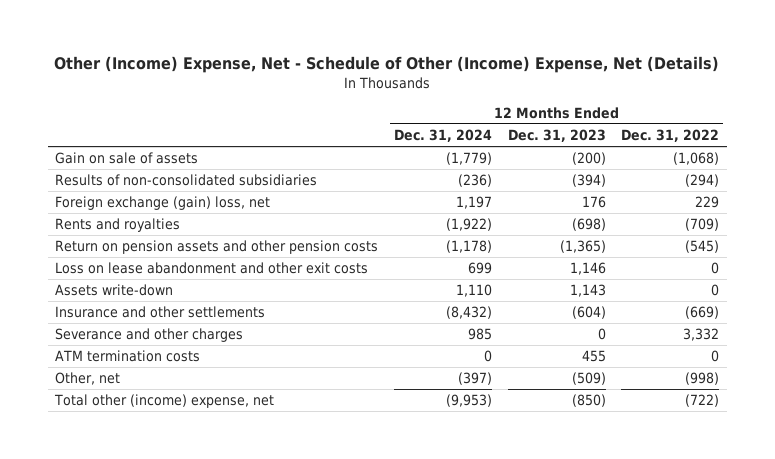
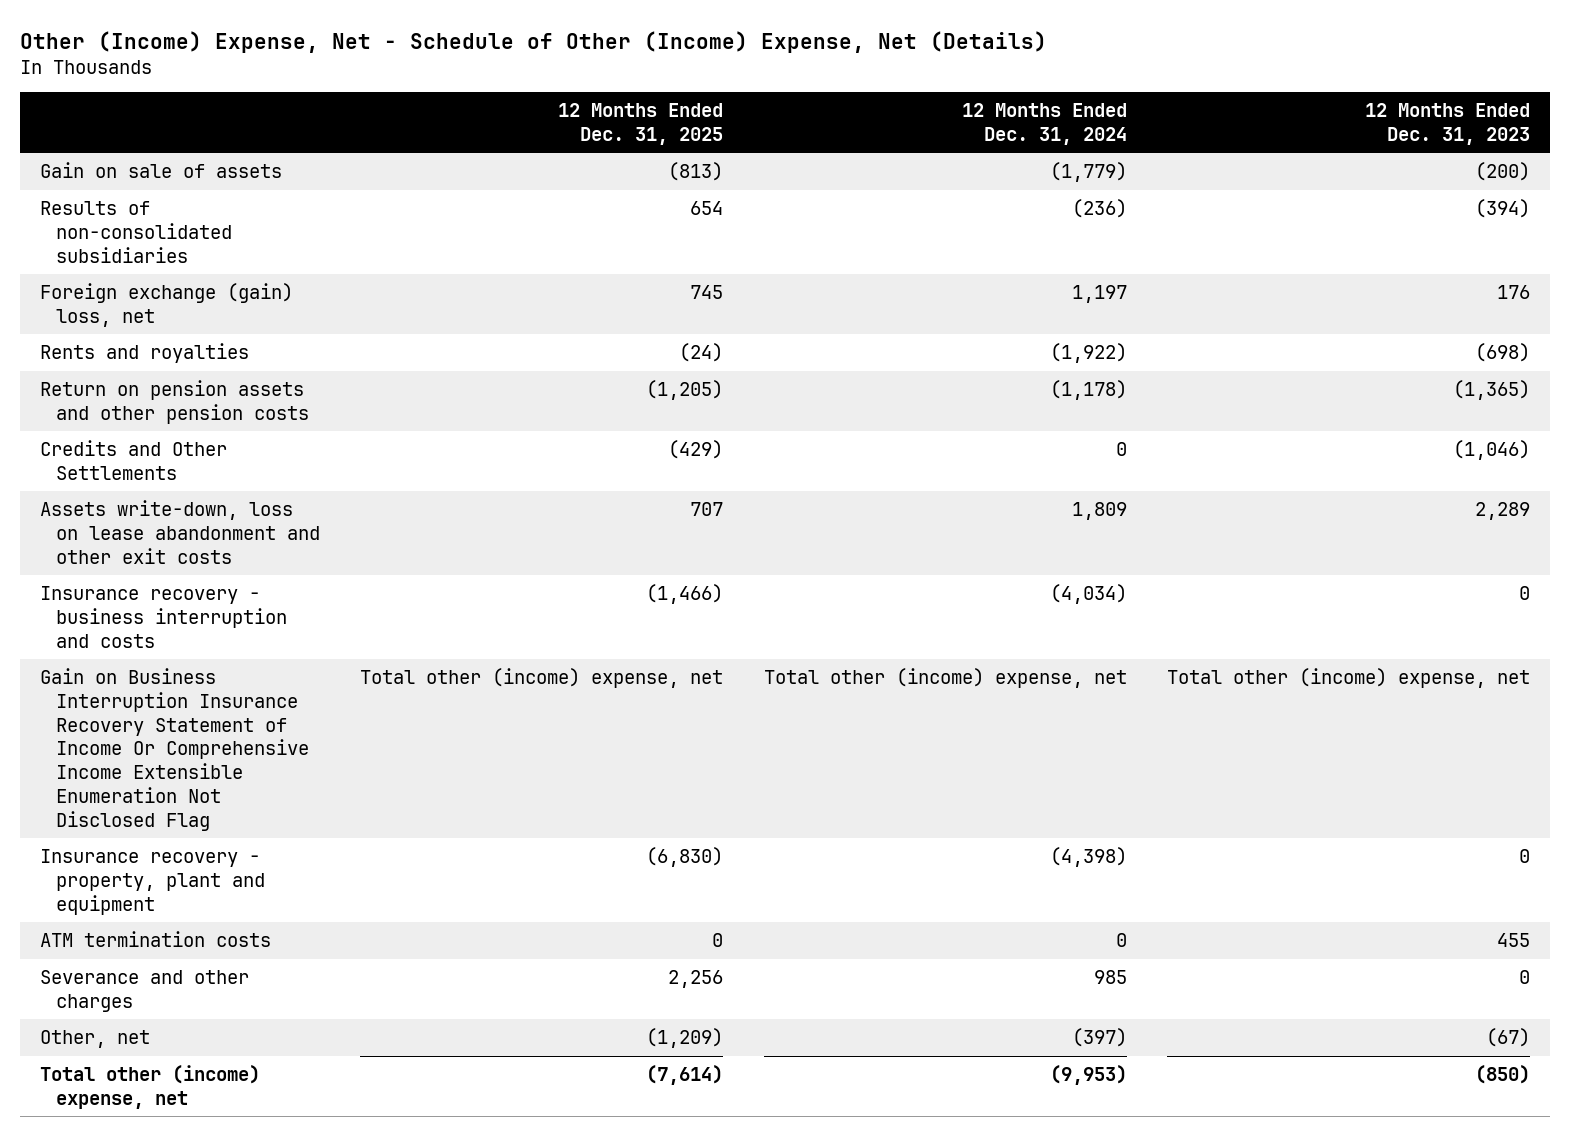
- | 12 Months Ended Dec. 31, 2024 | 12 Months Ended Dec. 31, 2023 | 12 Months Ended Dec. 31, 2022
+ | 12 Months Ended Dec. 31, 2025 | 12 Months Ended Dec. 31, 2024 | 12 Months Ended Dec. 31, 2023
- Loss on lease abandonment and other exit costs | 699 | 1,146 | 0
- Assets write-down | 1,110 | 1,143 | 0
- Insurance and other settlements | (8,432) | (604) | (669)
+ Credits and Other Settlements | (429) | 0 | (1,046)
+ Assets write-down, loss on lease abandonment and other exit costs | 707 | 1,809 | 2,289
+ Insurance recovery - business interruption and costs | (1,466) | (4,034) | 0
+ Gain on Business Interruption Insurance Recovery Statement of Income Or Comprehensive Income Extensible Enumeration Not Disclosed Flag | Total other (income) expense, net | Total other (income) expense, net | Total other (income) expense, net
+ Insurance recovery - property, plant and equipment | (6,830) | (4,398) | 0
- Other, net | (397) | (509) | (998)
moved down: Severance and other charges | 2,256 | 985 | 0
+ Other, net | (1,209) | (397) | (67)

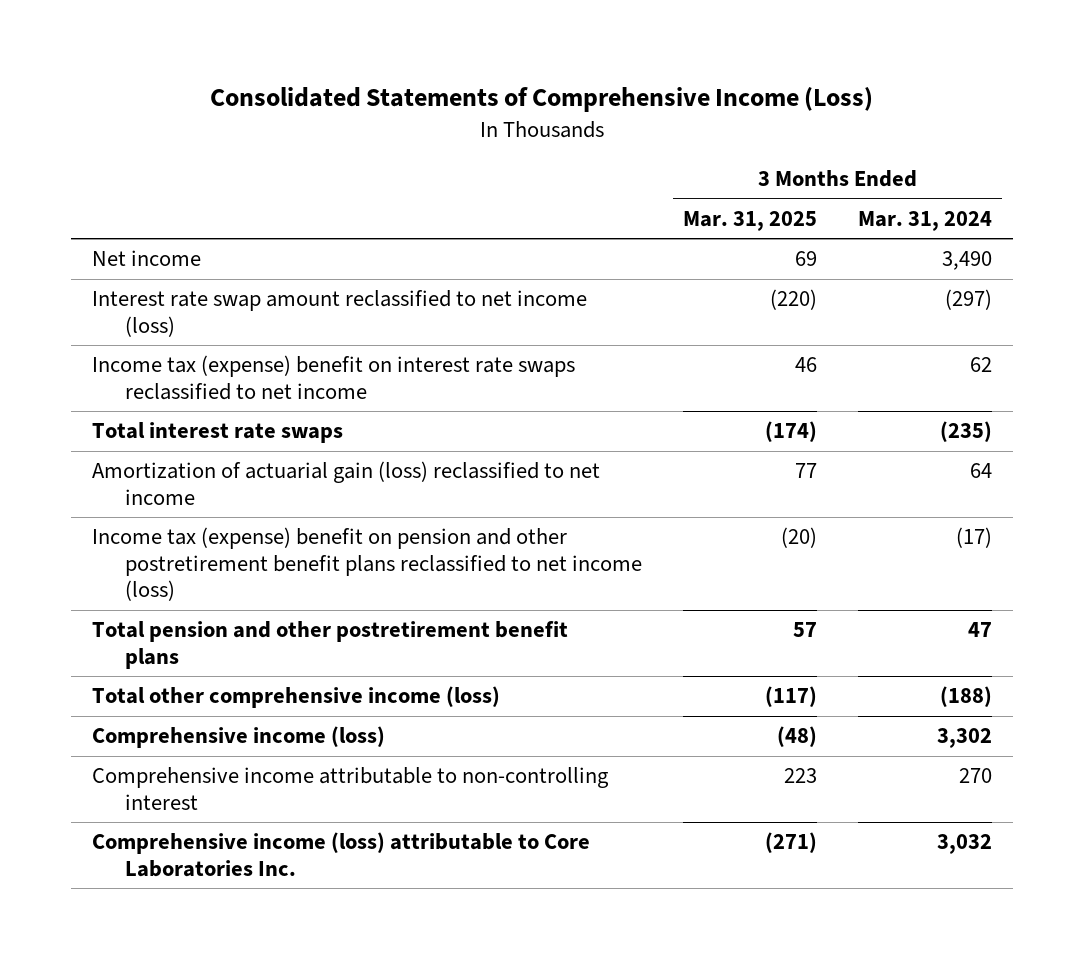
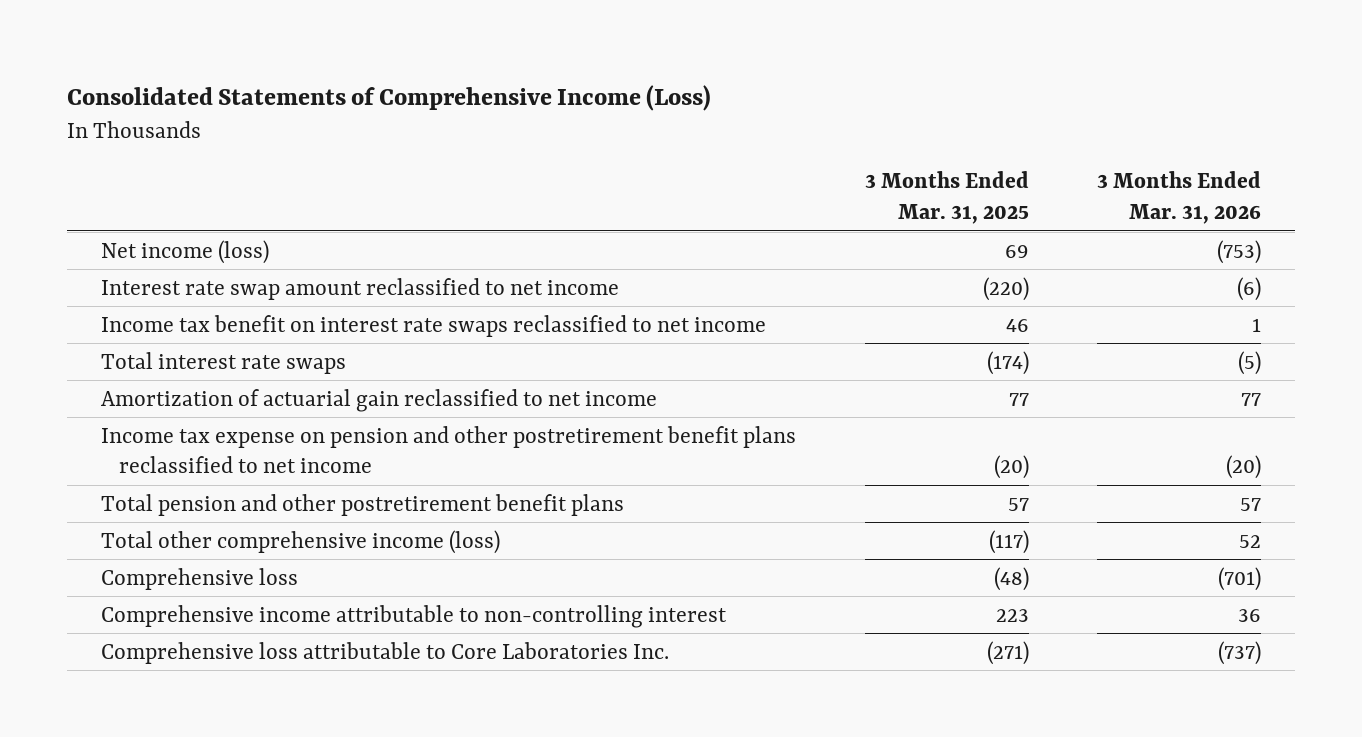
- | 3 Months Ended Mar. 31, 2025 | 3 Months Ended Mar. 31, 2024
+ | 3 Months Ended Mar. 31, 2025 | 3 Months Ended Mar. 31, 2026
- Net income | 69 | 3,490
- Interest rate swap amount reclassified to net income (loss) | (220) | (297)
- Income tax (expense) benefit on interest rate swaps reclassified to net income | 46 | 62
+ Net income (loss) | 69 | (753)
+ Interest rate swap amount reclassified to net income | (220) | (6)
+ Income tax benefit on interest rate swaps reclassified to net income | 46 | 1
- Amortization of actuarial gain (loss) reclassified to net income | 77 | 64
- Income tax (expense) benefit on pension and other postretirement benefit plans reclassified to net income (loss) | (20) | (17)
+ Amortization of actuarial gain reclassified to net income | 77 | 77
+ Income tax expense on pension and other postretirement benefit plans reclassified to net income | (20) | (20)
- Comprehensive income (loss) | (48) | 3,302
+ Comprehensive loss | (48) | (701)
- Comprehensive income (loss) attributable to Core Laboratories Inc. | (271) | 3,032
+ Comprehensive loss attributable to Core Laboratories Inc. | (271) | (737)

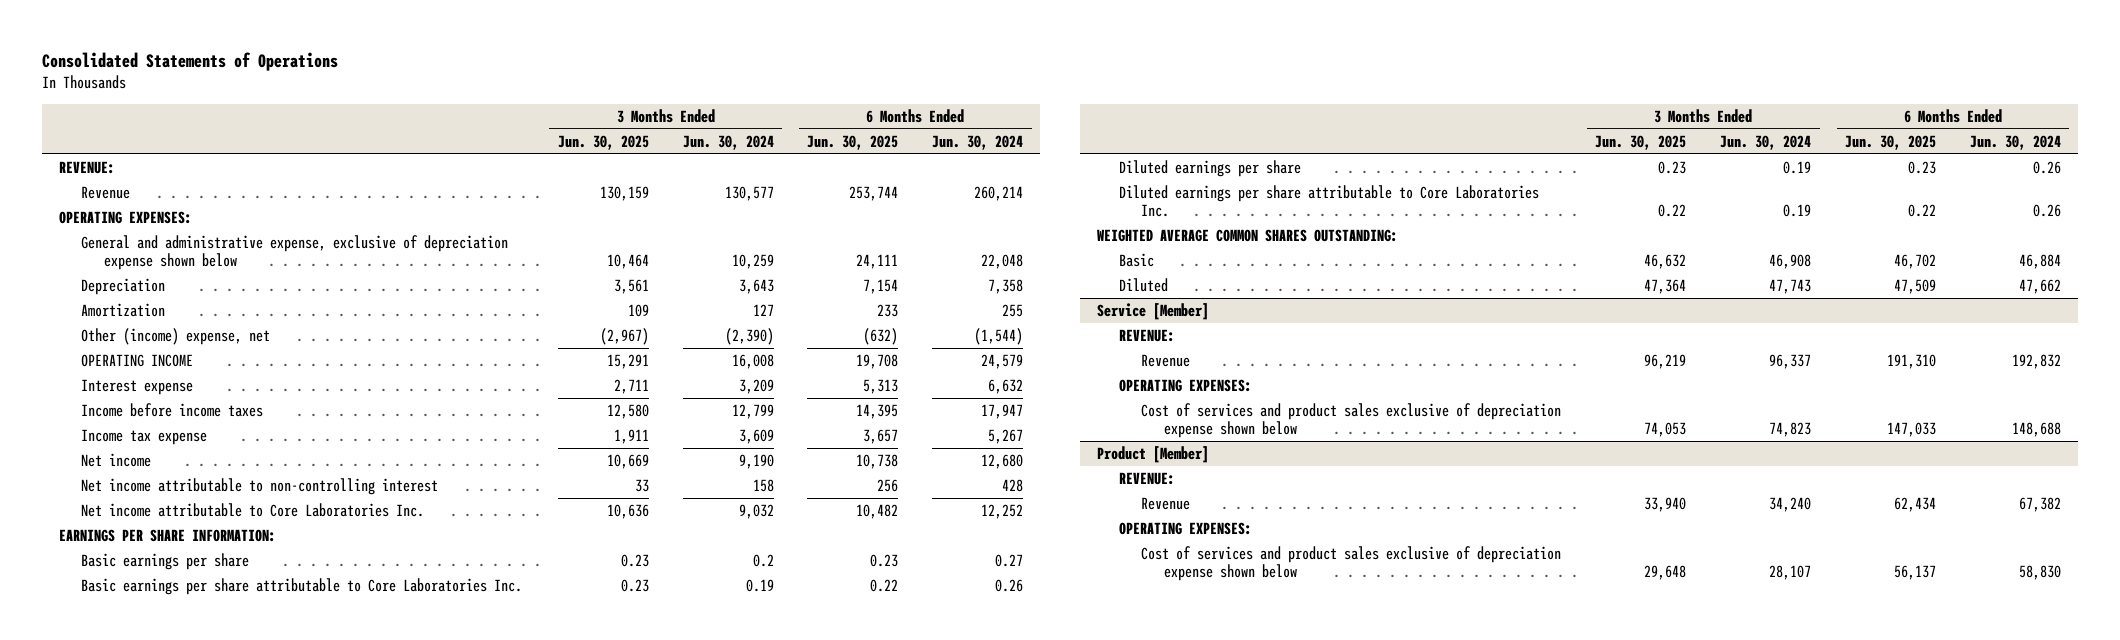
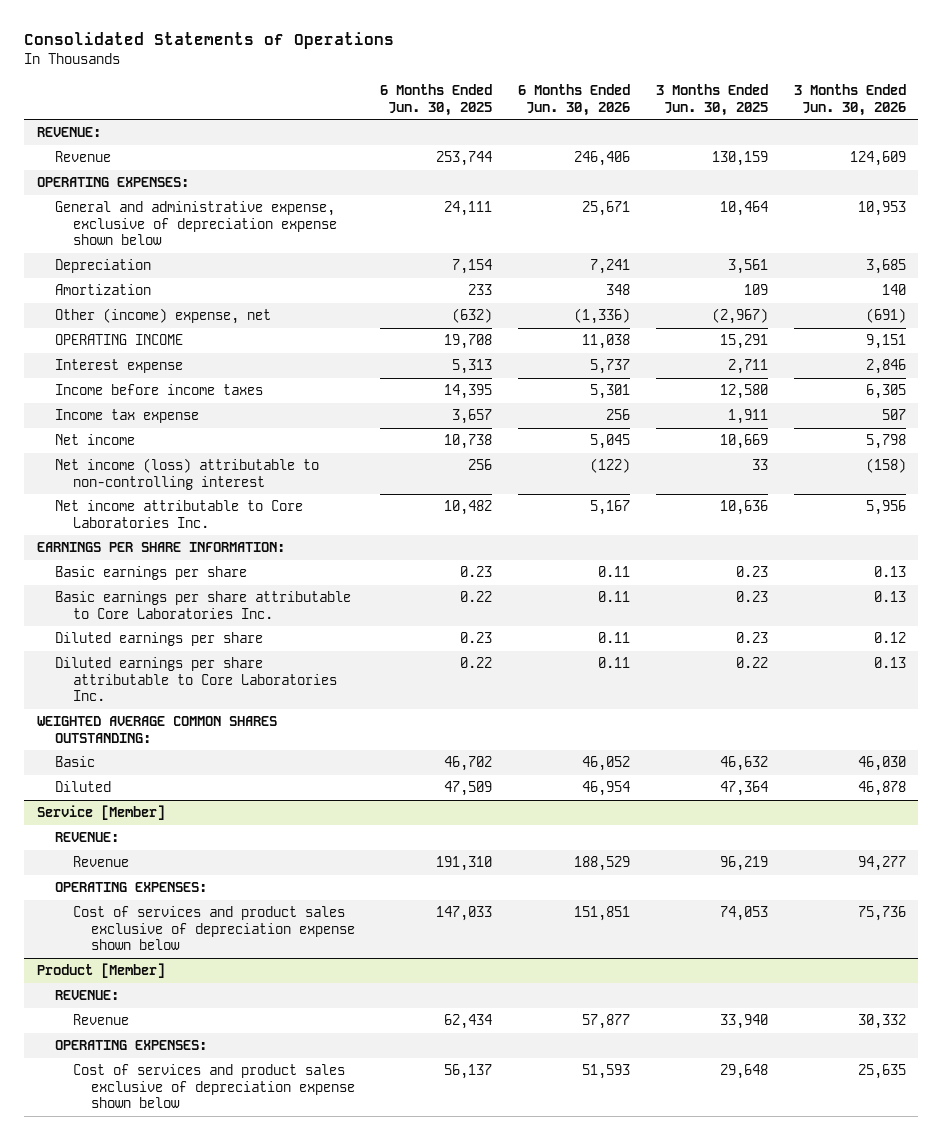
- | 3 Months Ended Jun. 30, 2025 | 3 Months Ended Jun. 30, 2024 | 6 Months Ended Jun. 30, 2025 | 6 Months Ended Jun. 30, 2024
+ | 6 Months Ended Jun. 30, 2025 | 6 Months Ended Jun. 30, 2026 | 3 Months Ended Jun. 30, 2025 | 3 Months Ended Jun. 30, 2026
- Net income attributable to non-controlling interest | 33 | 158 | 256 | 428
+ Net income (loss) attributable to non-controlling interest | 256 | (122) | 33 | (158)

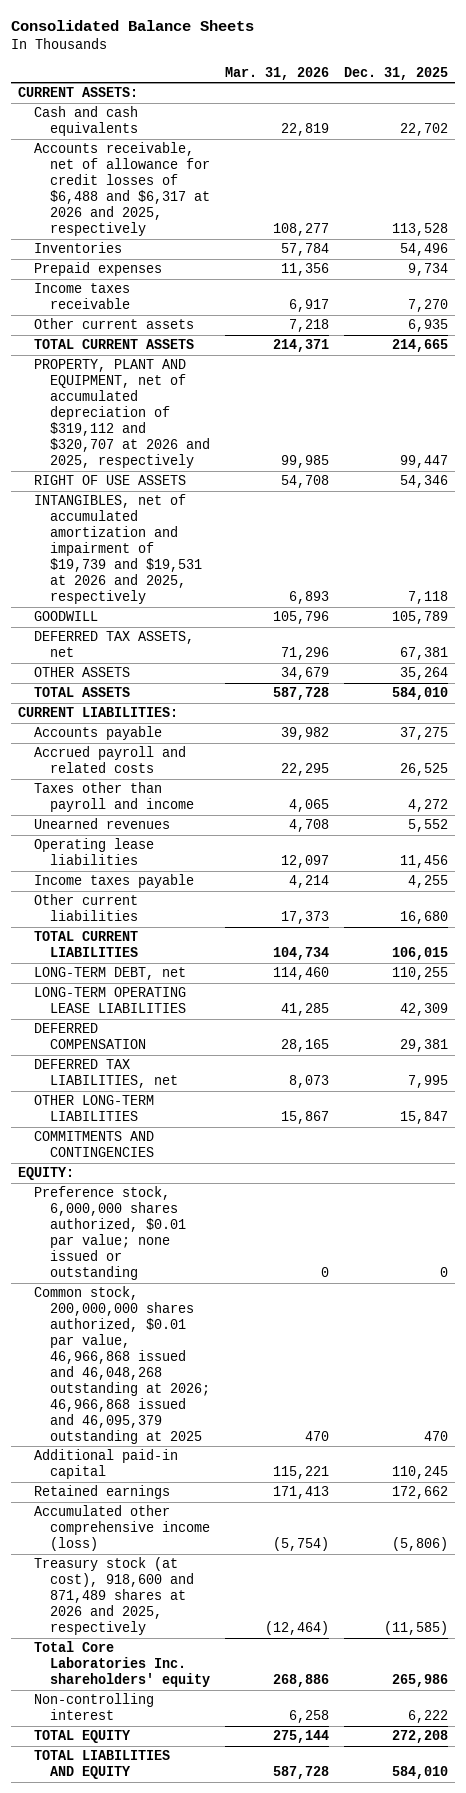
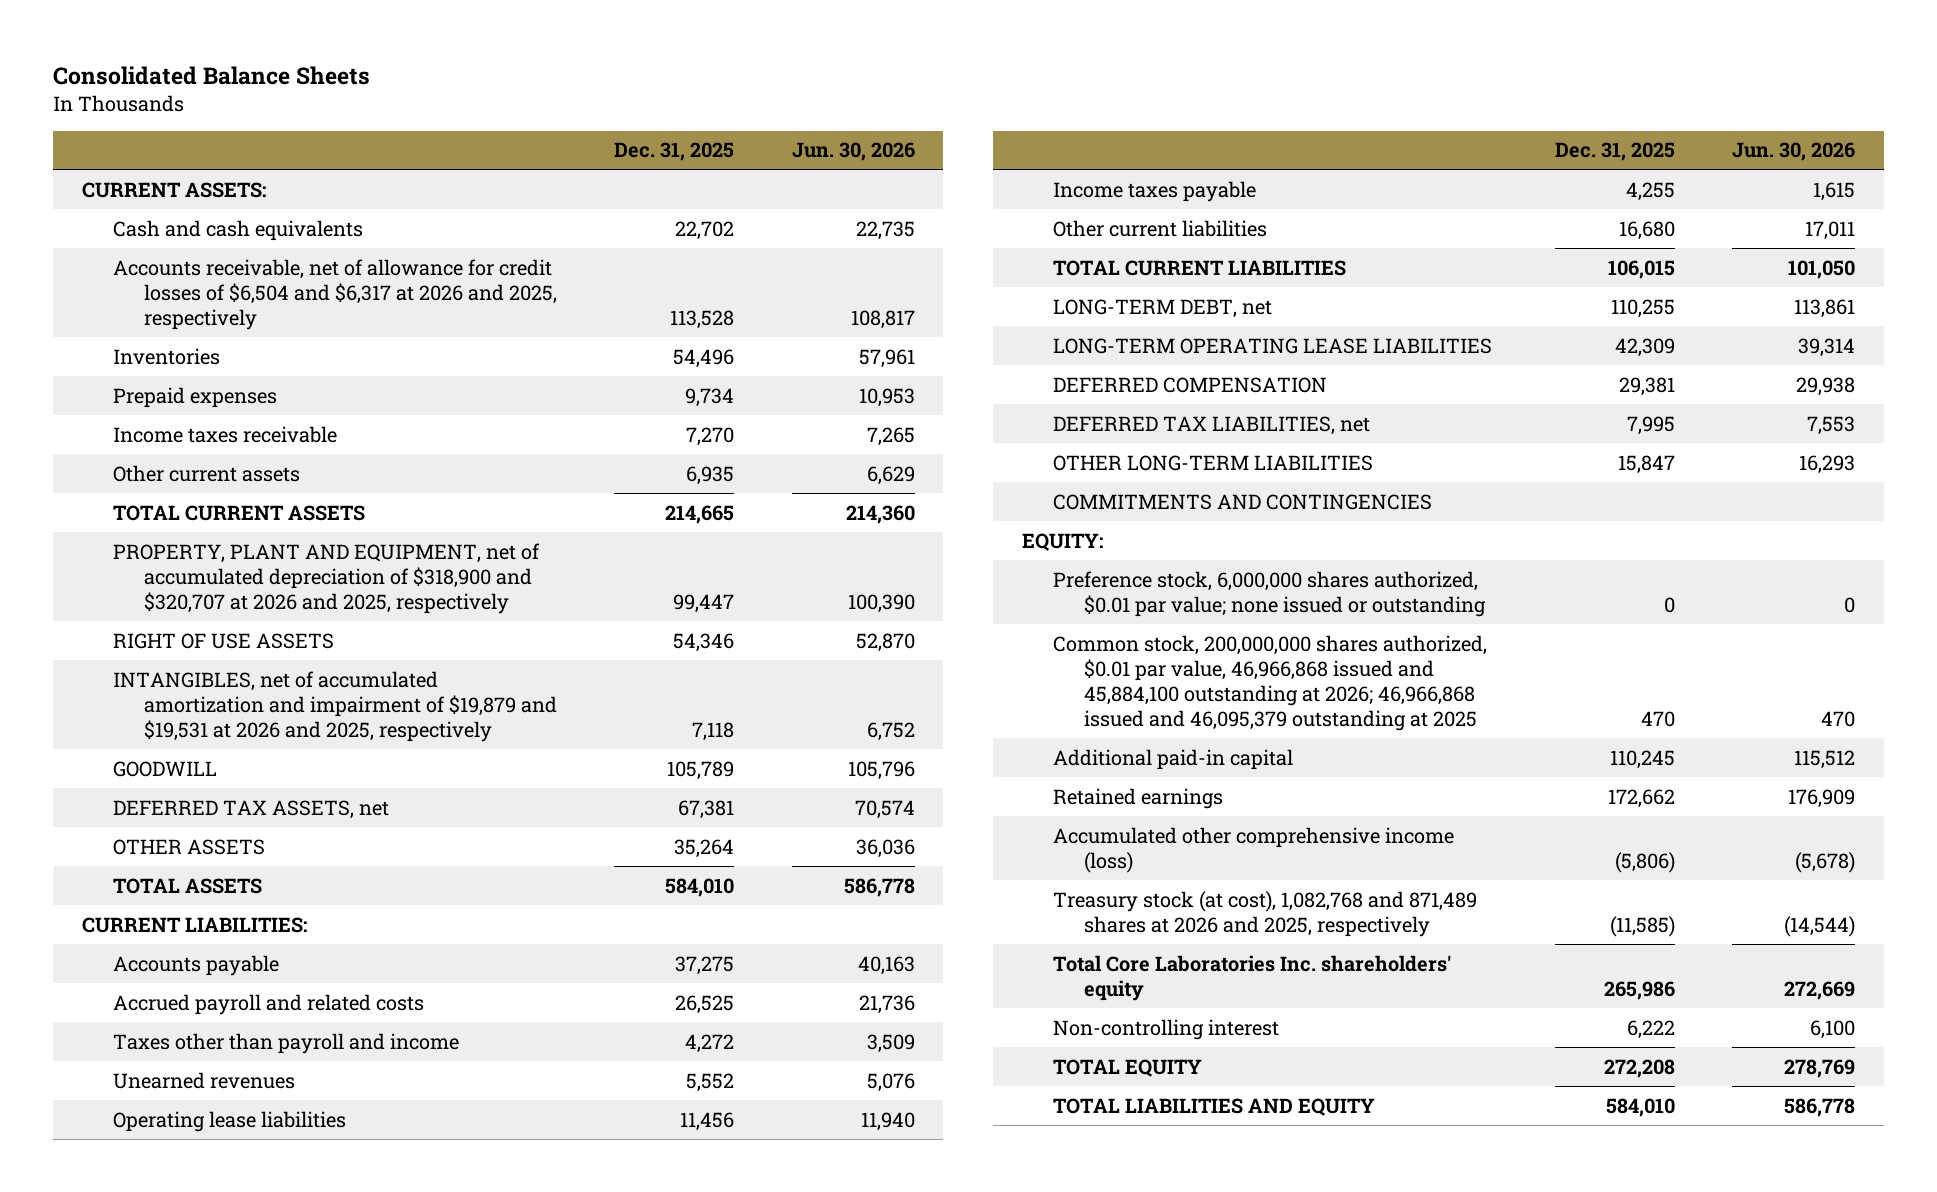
- | Mar. 31, 2026 | Dec. 31, 2025
+ | Dec. 31, 2025 | Jun. 30, 2026
- Accounts receivable, net of allowance for credit losses of $6,488 and $6,317 at 2026 and 2025, respectively | 108,277 | 113,528
+ Accounts receivable, net of allowance for credit losses of $6,504 and $6,317 at 2026 and 2025, respectively | 113,528 | 108,817
- PROPERTY, PLANT AND EQUIPMENT, net of accumulated depreciation of $319,112 and $320,707 at 2026 and 2025, respectively | 99,985 | 99,447
+ PROPERTY, PLANT AND EQUIPMENT, net of accumulated depreciation of $318,900 and $320,707 at 2026 and 2025, respectively | 99,447 | 100,390
- INTANGIBLES, net of accumulated amortization and impairment of $19,739 and $19,531 at 2026 and 2025, respectively | 6,893 | 7,118
+ INTANGIBLES, net of accumulated amortization and impairment of $19,879 and $19,531 at 2026 and 2025, respectively | 7,118 | 6,752
- Common stock, 200,000,000 shares authorized, $0.01 par value, 46,966,868 issued and 46,048,268 outstanding at 2026; 46,966,868 issued and 46,095,379 outstanding at 2025 | 470 | 470
+ Common stock, 200,000,000 shares authorized, $0.01 par value, 46,966,868 issued and 45,884,100 outstanding at 2026; 46,966,868 issued and 46,095,379 outstanding at 2025 | 470 | 470
- Treasury stock (at cost), 918,600 and 871,489 shares at 2026 and 2025, respectively | (12,464) | (11,585)
+ Treasury stock (at cost), 1,082,768 and 871,489 shares at 2026 and 2025, respectively | (11,585) | (14,544)

